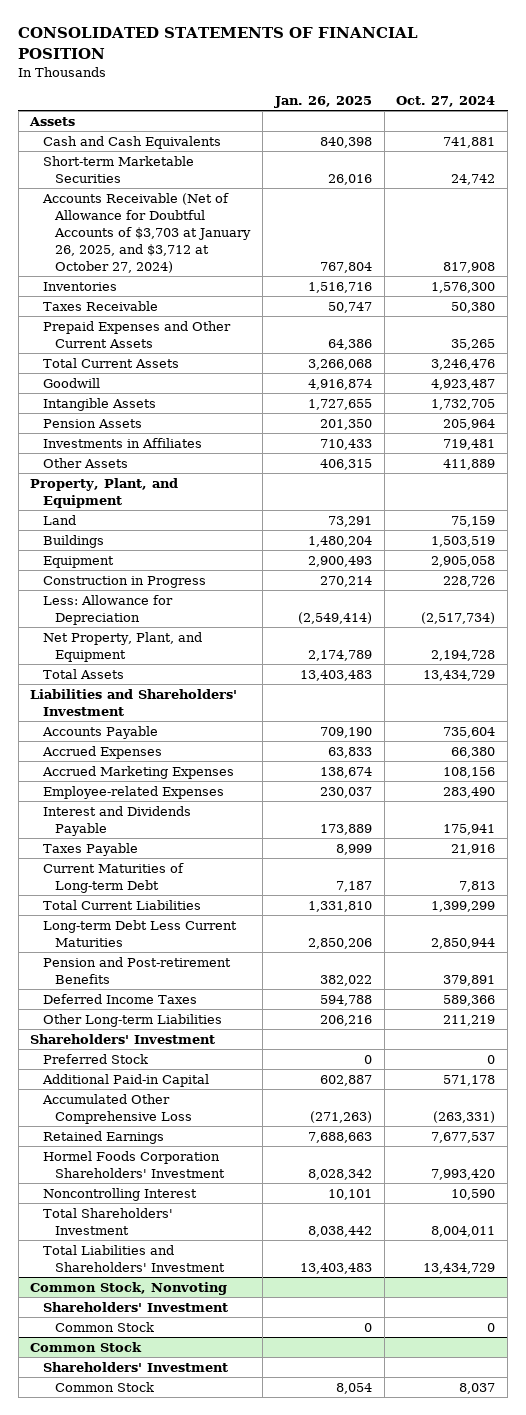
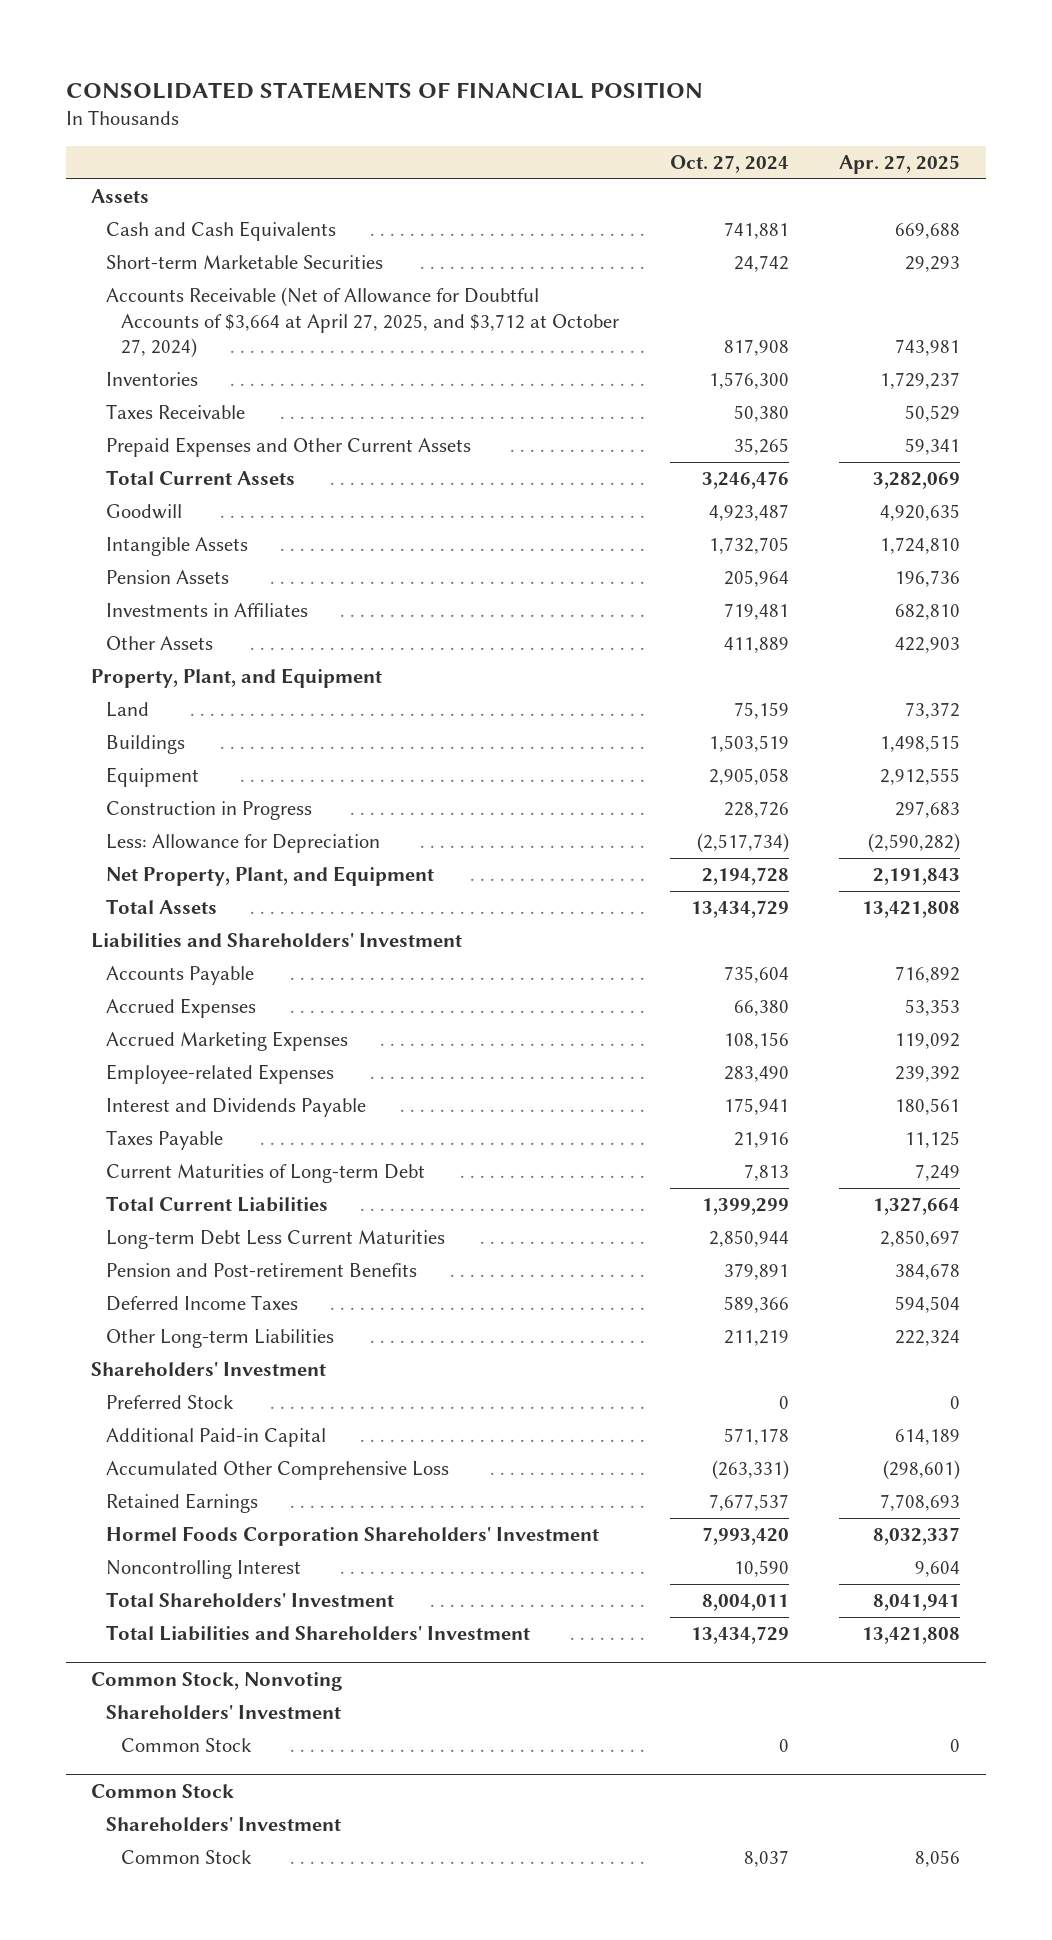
- | Jan. 26, 2025 | Oct. 27, 2024
+ | Oct. 27, 2024 | Apr. 27, 2025
- Accounts Receivable (Net of Allowance for Doubtful Accounts of $3,703 at January 26, 2025, and $3,712 at October 27, 2024) | 767,804 | 817,908
+ Accounts Receivable (Net of Allowance for Doubtful Accounts of $3,664 at April 27, 2025, and $3,712 at October 27, 2024) | 817,908 | 743,981

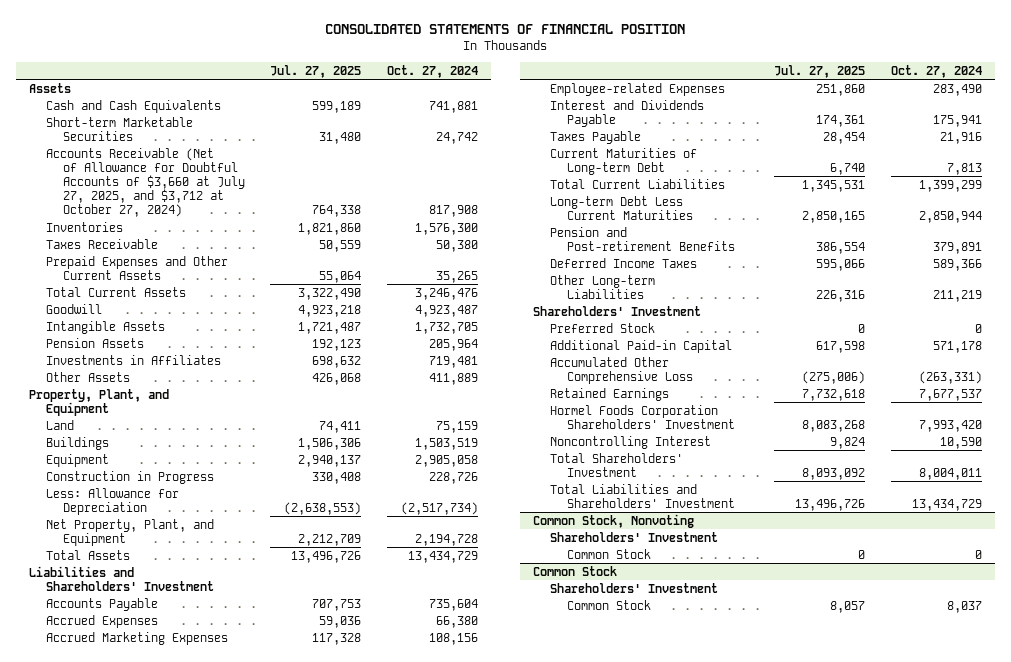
- | Oct. 27, 2024 | Apr. 27, 2025
+ | Jul. 27, 2025 | Oct. 27, 2024
- Accounts Receivable (Net of Allowance for Doubtful Accounts of $3,664 at April 27, 2025, and $3,712 at October 27, 2024) | 817,908 | 743,981
+ Accounts Receivable (Net of Allowance for Doubtful Accounts of $3,660 at July 27, 2025, and $3,712 at October 27, 2024) | 764,338 | 817,908

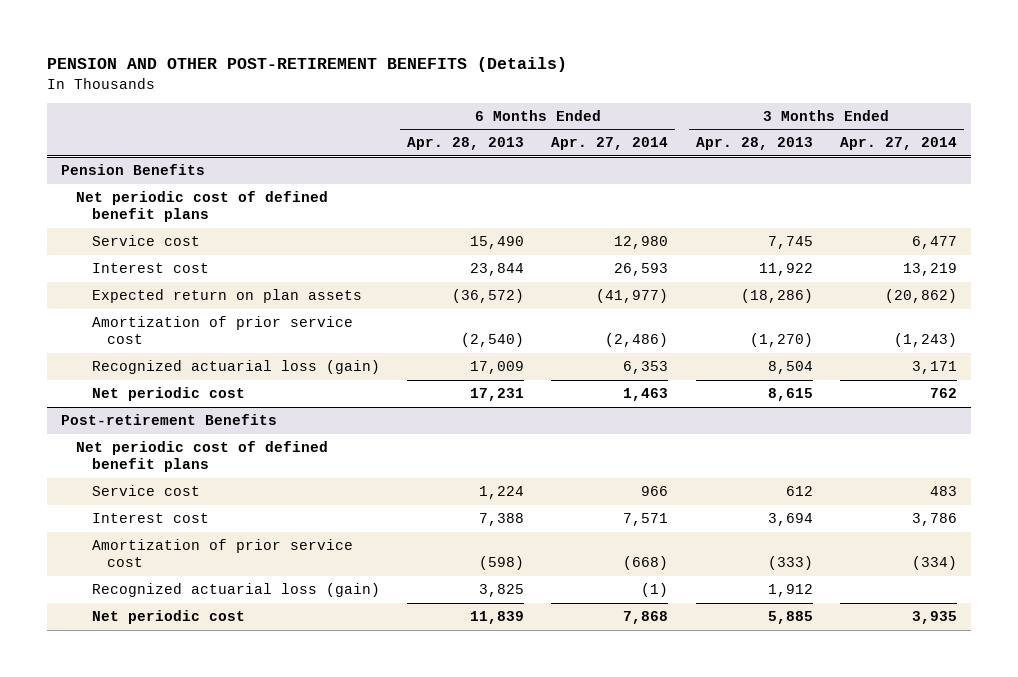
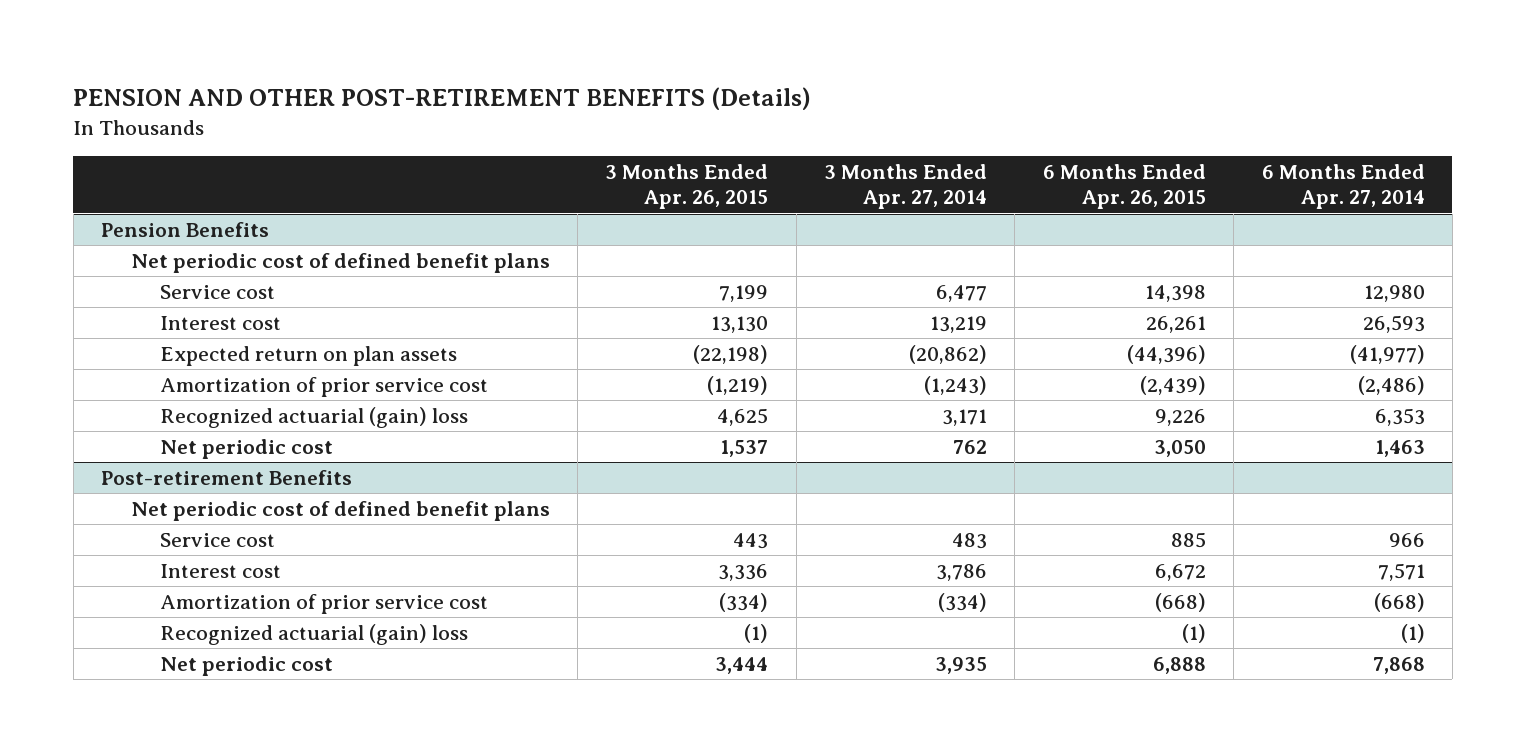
- | 6 Months Ended Apr. 28, 2013 | 6 Months Ended Apr. 27, 2014 | 3 Months Ended Apr. 28, 2013 | 3 Months Ended Apr. 27, 2014
+ | 3 Months Ended Apr. 26, 2015 | 3 Months Ended Apr. 27, 2014 | 6 Months Ended Apr. 26, 2015 | 6 Months Ended Apr. 27, 2014
@ Pension Benefits
- Recognized actuarial loss (gain) | 17,009 | 6,353 | 8,504 | 3,171
+ Recognized actuarial (gain) loss | 4,625 | 3,171 | 9,226 | 6,353
@ Post-retirement Benefits
- Recognized actuarial loss (gain) | 3,825 | (1) | 1,912 |
+ Recognized actuarial (gain) loss | (1) | | (1) | (1)

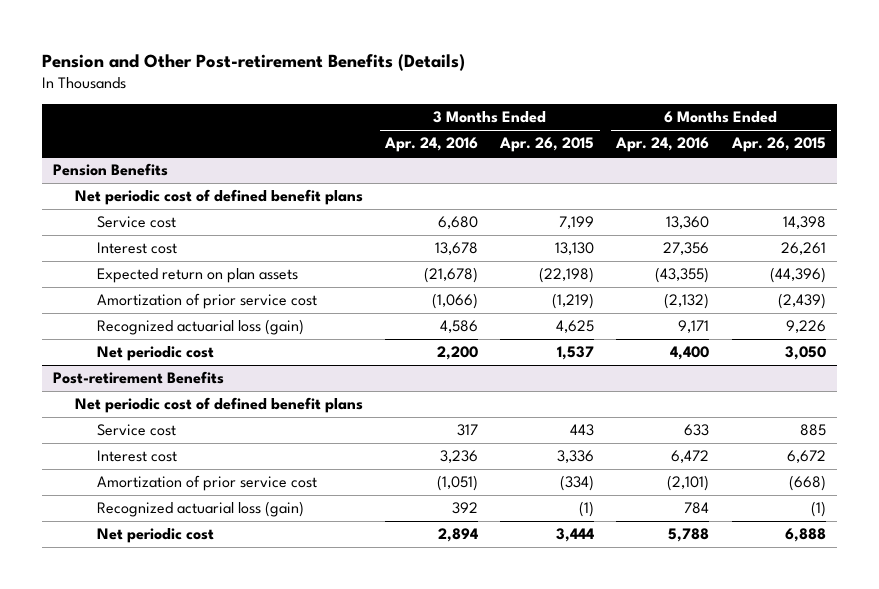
- PENSION AND OTHER POST-RETIREMENT BENEFITS (Details)
+ Pension and Other Post-retirement Benefits (Details)
- | 3 Months Ended Apr. 26, 2015 | 3 Months Ended Apr. 27, 2014 | 6 Months Ended Apr. 26, 2015 | 6 Months Ended Apr. 27, 2014
+ | 3 Months Ended Apr. 24, 2016 | 3 Months Ended Apr. 26, 2015 | 6 Months Ended Apr. 24, 2016 | 6 Months Ended Apr. 26, 2015
@ Pension Benefits
- Recognized actuarial (gain) loss | 4,625 | 3,171 | 9,226 | 6,353
+ Recognized actuarial loss (gain) | 4,586 | 4,625 | 9,171 | 9,226
@ Post-retirement Benefits
- Recognized actuarial (gain) loss | (1) | | (1) | (1)
+ Recognized actuarial loss (gain) | 392 | (1) | 784 | (1)

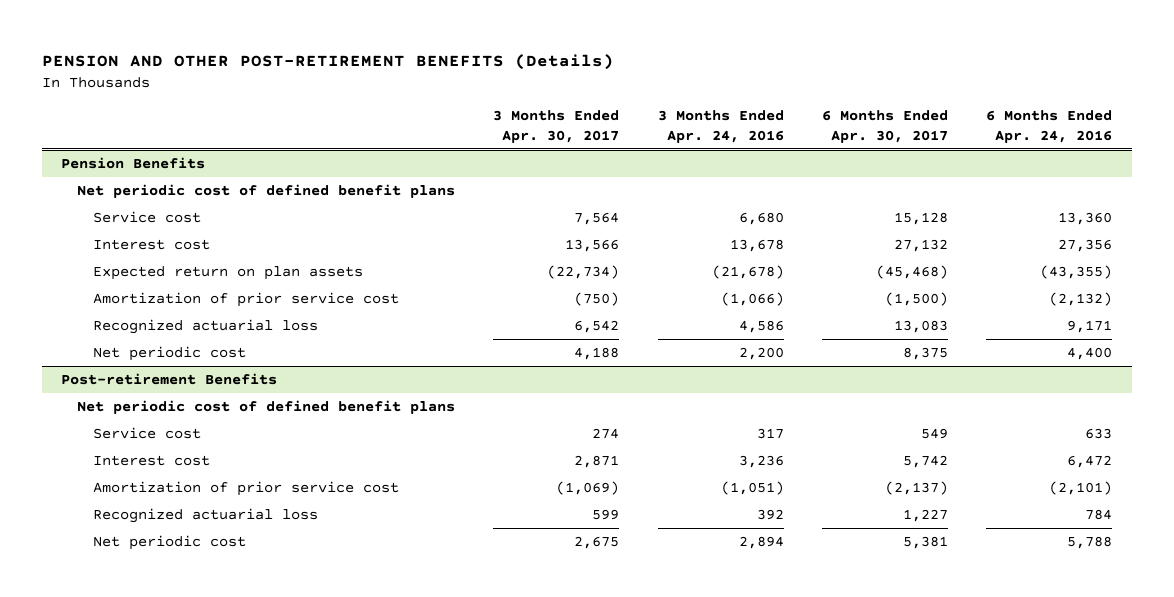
- Pension and Other Post-retirement Benefits (Details)
+ PENSION AND OTHER POST-RETIREMENT BENEFITS (Details)
- | 3 Months Ended Apr. 24, 2016 | 3 Months Ended Apr. 26, 2015 | 6 Months Ended Apr. 24, 2016 | 6 Months Ended Apr. 26, 2015
+ | 3 Months Ended Apr. 30, 2017 | 3 Months Ended Apr. 24, 2016 | 6 Months Ended Apr. 30, 2017 | 6 Months Ended Apr. 24, 2016
@ Pension Benefits
- Recognized actuarial loss (gain) | 4,586 | 4,625 | 9,171 | 9,226
+ Recognized actuarial loss | 6,542 | 4,586 | 13,083 | 9,171
@ Post-retirement Benefits
- Recognized actuarial loss (gain) | 392 | (1) | 784 | (1)
+ Recognized actuarial loss | 599 | 392 | 1,227 | 784

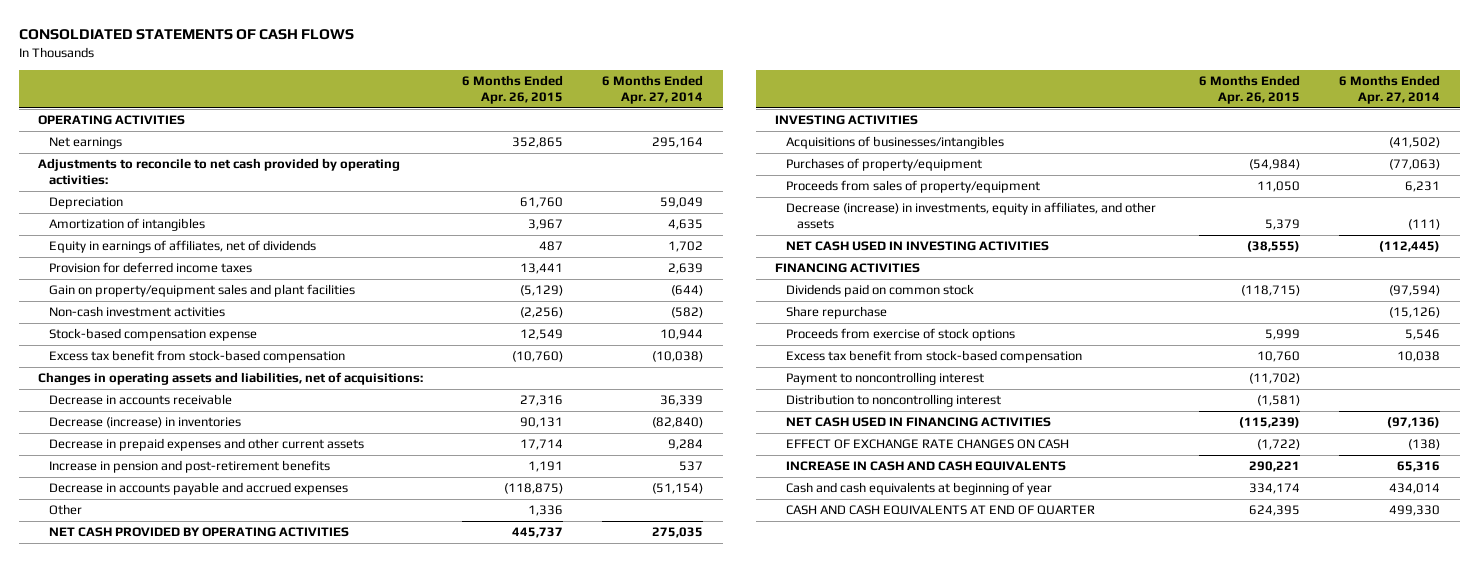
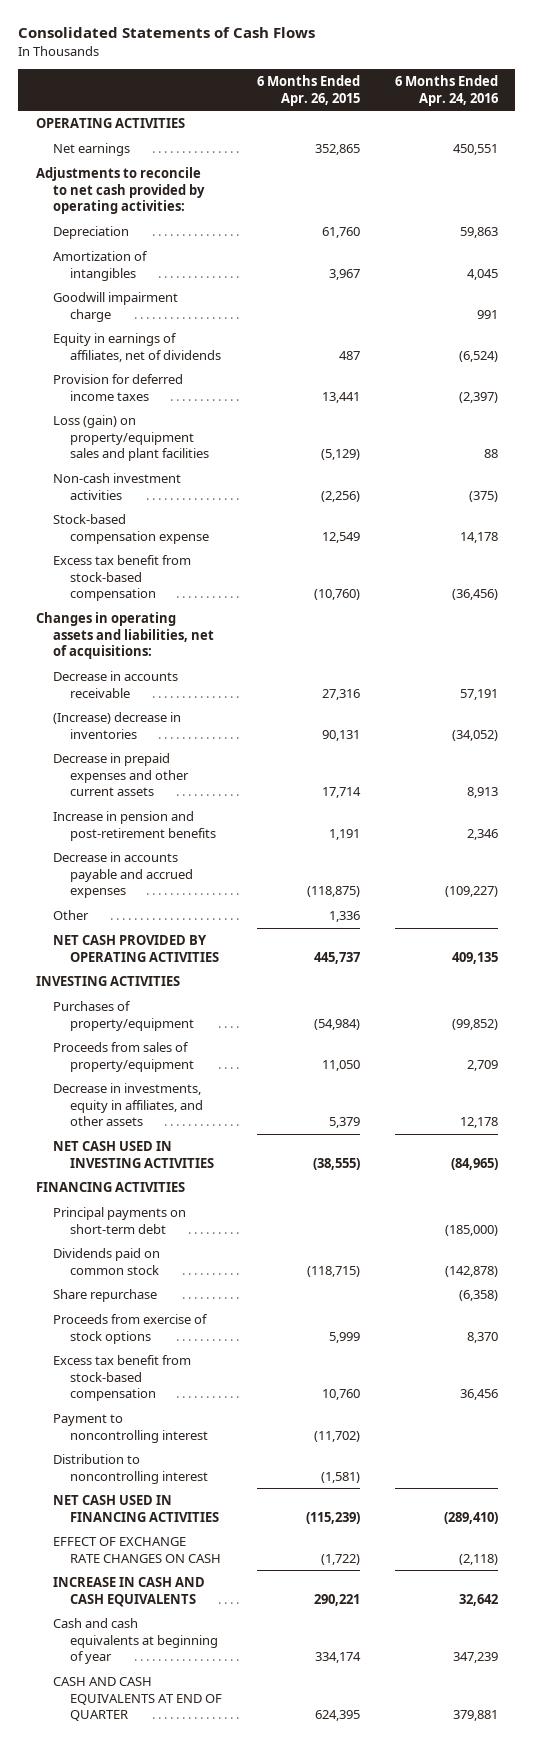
- CONSOLDIATED STATEMENTS OF CASH FLOWS
+ Consolidated Statements of Cash Flows
- | 6 Months Ended Apr. 26, 2015 | 6 Months Ended Apr. 27, 2014
+ | 6 Months Ended Apr. 26, 2015 | 6 Months Ended Apr. 24, 2016
+ Goodwill impairment charge | | 991
- Gain on property/equipment sales and plant facilities | (5,129) | (644)
+ Loss (gain) on property/equipment sales and plant facilities | (5,129) | 88
- Decrease (increase) in inventories | 90,131 | (82,840)
+ (Increase) decrease in inventories | 90,131 | (34,052)
- Acquisitions of businesses/intangibles | | (41,502)
- Decrease (increase) in investments, equity in affiliates, and other assets | 5,379 | (111)
+ Decrease in investments, equity in affiliates, and other assets | 5,379 | 12,178
+ Principal payments on short-term debt | | (185,000)

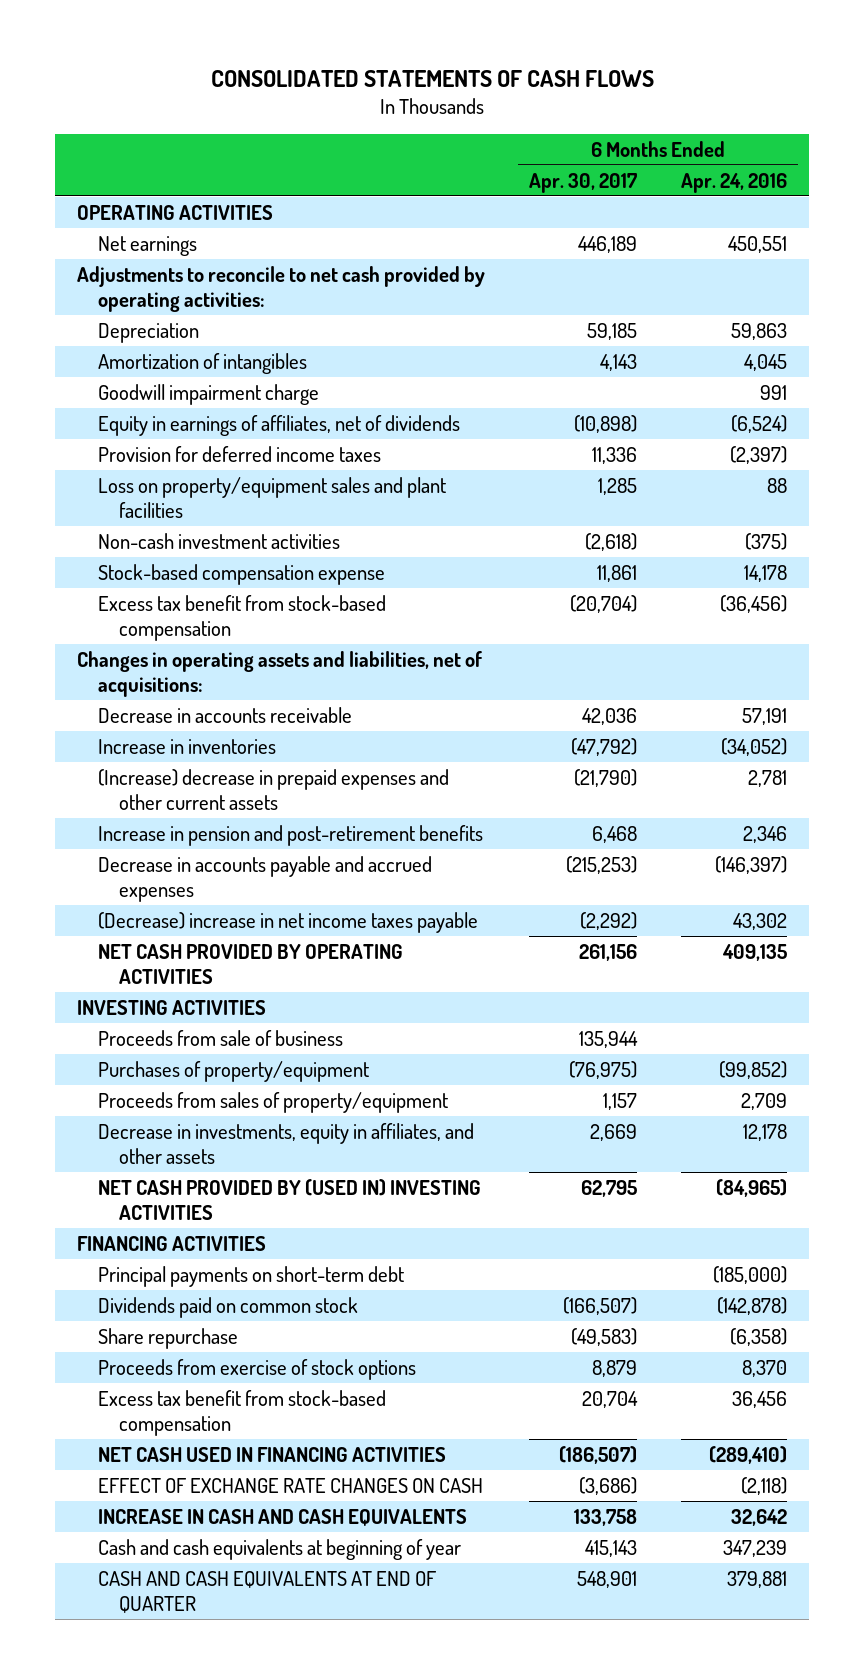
- Consolidated Statements of Cash Flows
+ CONSOLIDATED STATEMENTS OF CASH FLOWS
- | 6 Months Ended Apr. 26, 2015 | 6 Months Ended Apr. 24, 2016
+ | 6 Months Ended Apr. 30, 2017 | 6 Months Ended Apr. 24, 2016
- Loss (gain) on property/equipment sales and plant facilities | (5,129) | 88
+ Loss on property/equipment sales and plant facilities | 1,285 | 88
- (Increase) decrease in inventories | 90,131 | (34,052)
- Decrease in prepaid expenses and other current assets | 17,714 | 8,913
+ Increase in inventories | (47,792) | (34,052)
+ (Increase) decrease in prepaid expenses and other current assets | (21,790) | 2,781
- Decrease in accounts payable and accrued expenses | (118,875) | (109,227)
- Other | 1,336 |
+ Decrease in accounts payable and accrued expenses | (215,253) | (146,397)
+ (Decrease) increase in net income taxes payable | (2,292) | 43,302
+ Proceeds from sale of business | 135,944 |
- NET CASH USED IN INVESTING ACTIVITIES | (38,555) | (84,965)
+ NET CASH PROVIDED BY (USED IN) INVESTING ACTIVITIES | 62,795 | (84,965)
- Payment to noncontrolling interest | (11,702) |
- Distribution to noncontrolling interest | (1,581) |

